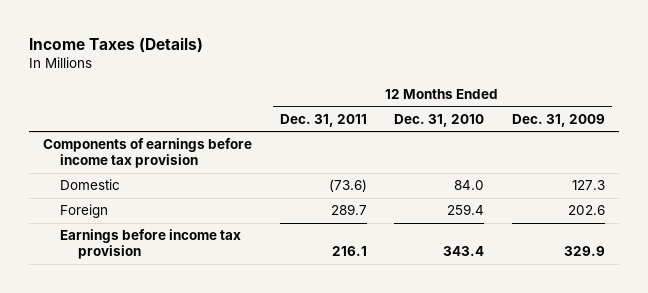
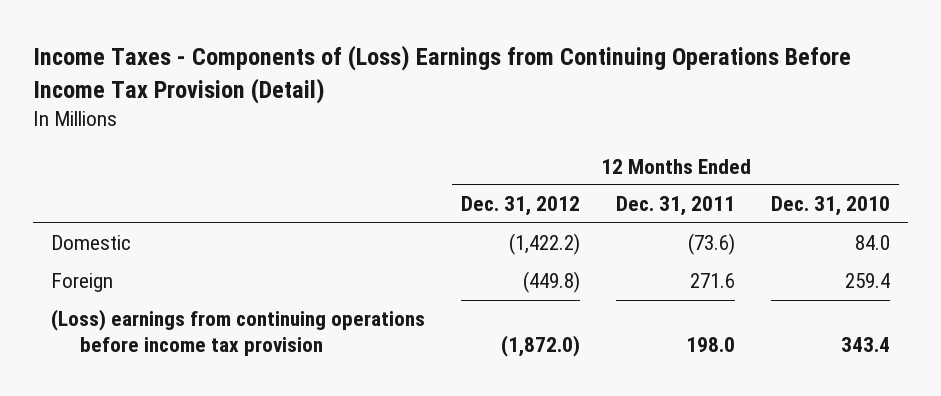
- Income Taxes (Details)
+ Income Taxes - Components of (Loss) Earnings from Continuing Operations Before Income Tax Provision (Detail)
- | 12 Months Ended Dec. 31, 2011 | 12 Months Ended Dec. 31, 2010 | 12 Months Ended Dec. 31, 2009
+ | 12 Months Ended Dec. 31, 2012 | 12 Months Ended Dec. 31, 2011 | 12 Months Ended Dec. 31, 2010
- Components of earnings before income tax provision
- Foreign | 289.7 | 259.4 | 202.6
- Earnings before income tax provision | 216.1 | 343.4 | 329.9
+ Foreign | (449.8) | 271.6 | 259.4
+ (Loss) earnings from continuing operations before income tax provision | (1,872.0) | 198.0 | 343.4

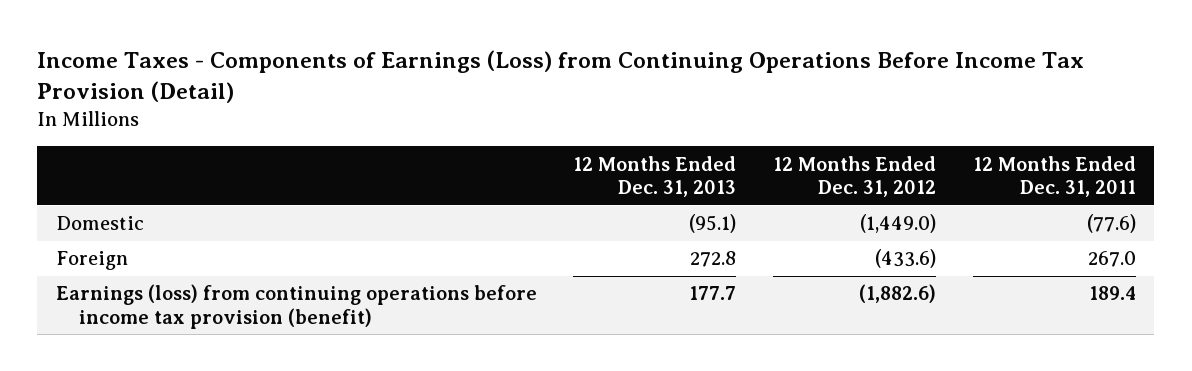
- Income Taxes - Components of (Loss) Earnings from Continuing Operations Before Income Tax Provision (Detail)
+ Income Taxes - Components of Earnings (Loss) from Continuing Operations Before Income Tax Provision (Detail)
- | 12 Months Ended Dec. 31, 2012 | 12 Months Ended Dec. 31, 2011 | 12 Months Ended Dec. 31, 2010
+ | 12 Months Ended Dec. 31, 2013 | 12 Months Ended Dec. 31, 2012 | 12 Months Ended Dec. 31, 2011
- Domestic | (1,422.2) | (73.6) | 84.0
- Foreign | (449.8) | 271.6 | 259.4
- (Loss) earnings from continuing operations before income tax provision | (1,872.0) | 198.0 | 343.4
+ Domestic | (95.1) | (1,449.0) | (77.6)
+ Foreign | 272.8 | (433.6) | 267.0
+ Earnings (loss) from continuing operations before income tax provision (benefit) | 177.7 | (1,882.6) | 189.4

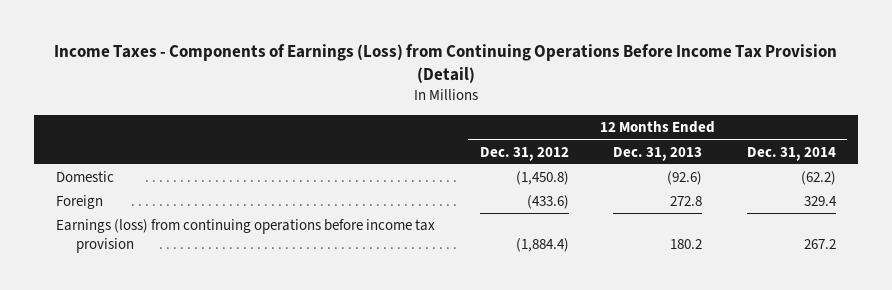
- | 12 Months Ended Dec. 31, 2013 | 12 Months Ended Dec. 31, 2012 | 12 Months Ended Dec. 31, 2011
+ | 12 Months Ended Dec. 31, 2012 | 12 Months Ended Dec. 31, 2013 | 12 Months Ended Dec. 31, 2014
- Domestic | (95.1) | (1,449.0) | (77.6)
+ Domestic | (1,450.8) | (92.6) | (62.2)
- Earnings (loss) from continuing operations before income tax provision (benefit) | 177.7 | (1,882.6) | 189.4
+ Earnings (loss) from continuing operations before income tax provision | (1,884.4) | 180.2 | 267.2

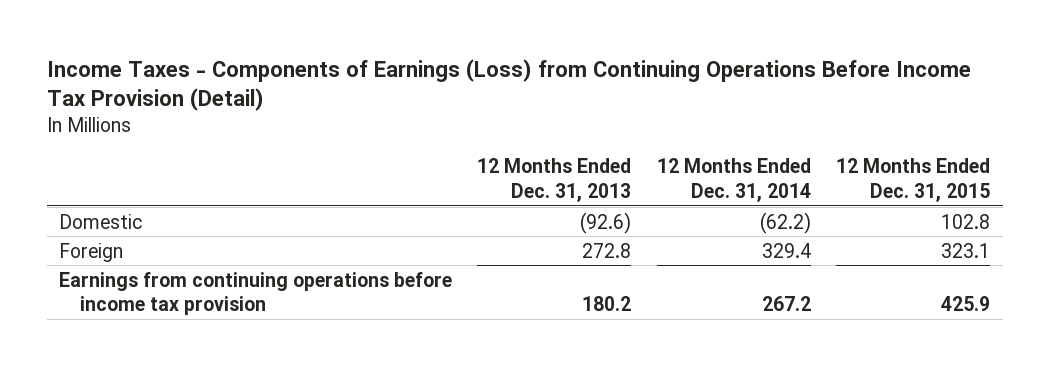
- | 12 Months Ended Dec. 31, 2012 | 12 Months Ended Dec. 31, 2013 | 12 Months Ended Dec. 31, 2014
+ | 12 Months Ended Dec. 31, 2013 | 12 Months Ended Dec. 31, 2014 | 12 Months Ended Dec. 31, 2015
- Earnings (loss) from continuing operations before income tax provision | (1,884.4) | 180.2 | 267.2
+ Earnings from continuing operations before income tax provision | 180.2 | 267.2 | 425.9

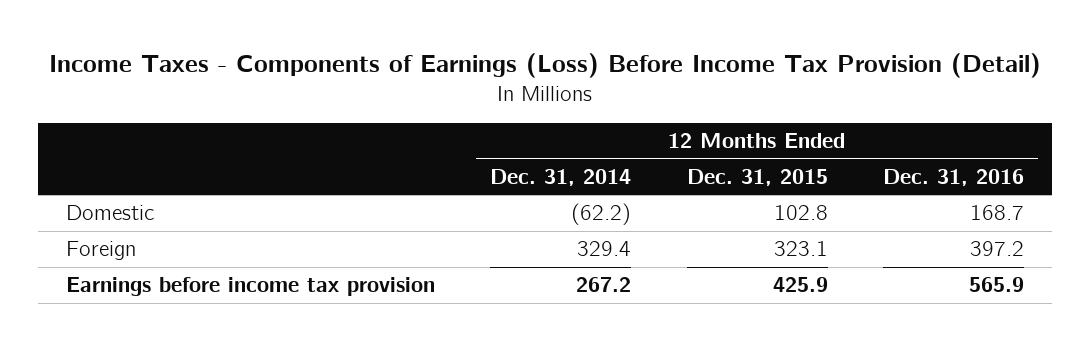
- Income Taxes - Components of Earnings (Loss) from Continuing Operations Before Income Tax Provision (Detail)
+ Income Taxes - Components of Earnings (Loss) Before Income Tax Provision (Detail)
- | 12 Months Ended Dec. 31, 2013 | 12 Months Ended Dec. 31, 2014 | 12 Months Ended Dec. 31, 2015
+ | 12 Months Ended Dec. 31, 2014 | 12 Months Ended Dec. 31, 2015 | 12 Months Ended Dec. 31, 2016
- Earnings from continuing operations before income tax provision | 180.2 | 267.2 | 425.9
+ Earnings before income tax provision | 267.2 | 425.9 | 565.9

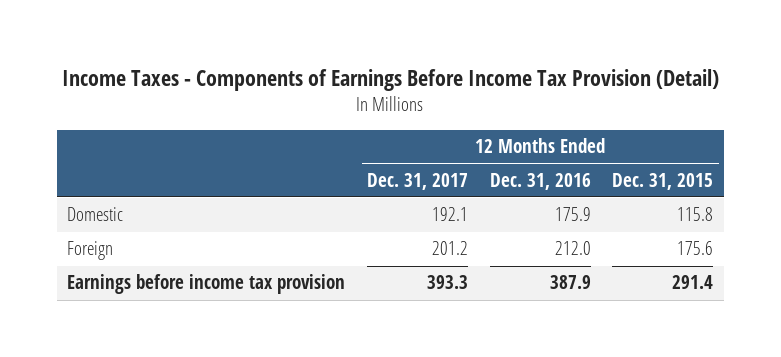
- Income Taxes - Components of Earnings (Loss) Before Income Tax Provision (Detail)
+ Income Taxes - Components of Earnings Before Income Tax Provision (Detail)
- | 12 Months Ended Dec. 31, 2014 | 12 Months Ended Dec. 31, 2015 | 12 Months Ended Dec. 31, 2016
+ | 12 Months Ended Dec. 31, 2017 | 12 Months Ended Dec. 31, 2016 | 12 Months Ended Dec. 31, 2015
- Domestic | (62.2) | 102.8 | 168.7
- Foreign | 329.4 | 323.1 | 397.2
- Earnings before income tax provision | 267.2 | 425.9 | 565.9
+ Domestic | 192.1 | 175.9 | 115.8
+ Foreign | 201.2 | 212.0 | 175.6
+ Earnings before income tax provision | 393.3 | 387.9 | 291.4

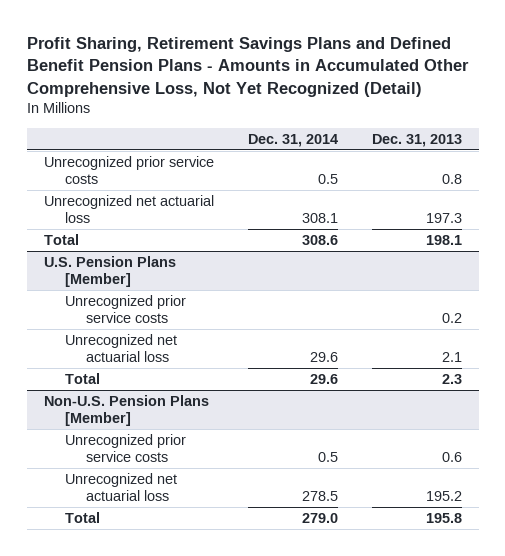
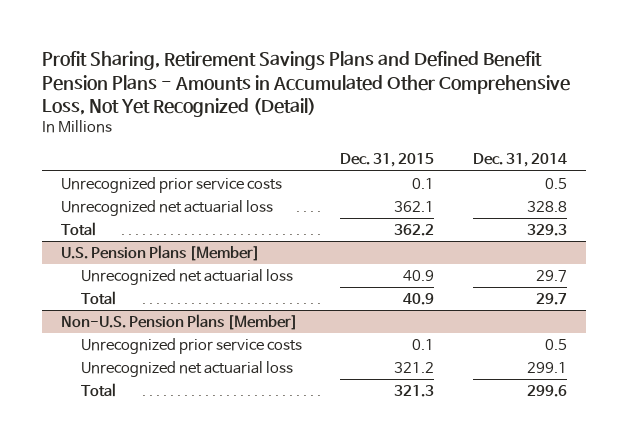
- | Dec. 31, 2014 | Dec. 31, 2013
+ | Dec. 31, 2015 | Dec. 31, 2014
- Unrecognized net actuarial loss | 308.1 | 197.3
- Total | 308.6 | 198.1
+ Unrecognized net actuarial loss | 362.1 | 328.8
+ Total | 362.2 | 329.3
@ U.S. Pension Plans [Member]
- Unrecognized prior service costs | | 0.2
- Unrecognized net actuarial loss | 29.6 | 2.1
- Total | 29.6 | 2.3
+ Unrecognized net actuarial loss | 40.9 | 29.7
+ Total | 40.9 | 29.7
@ Non-U.S. Pension Plans [Member]
- Unrecognized net actuarial loss | 278.5 | 195.2
- Total | 279.0 | 195.8
+ Unrecognized net actuarial loss | 321.2 | 299.1
+ Total | 321.3 | 299.6

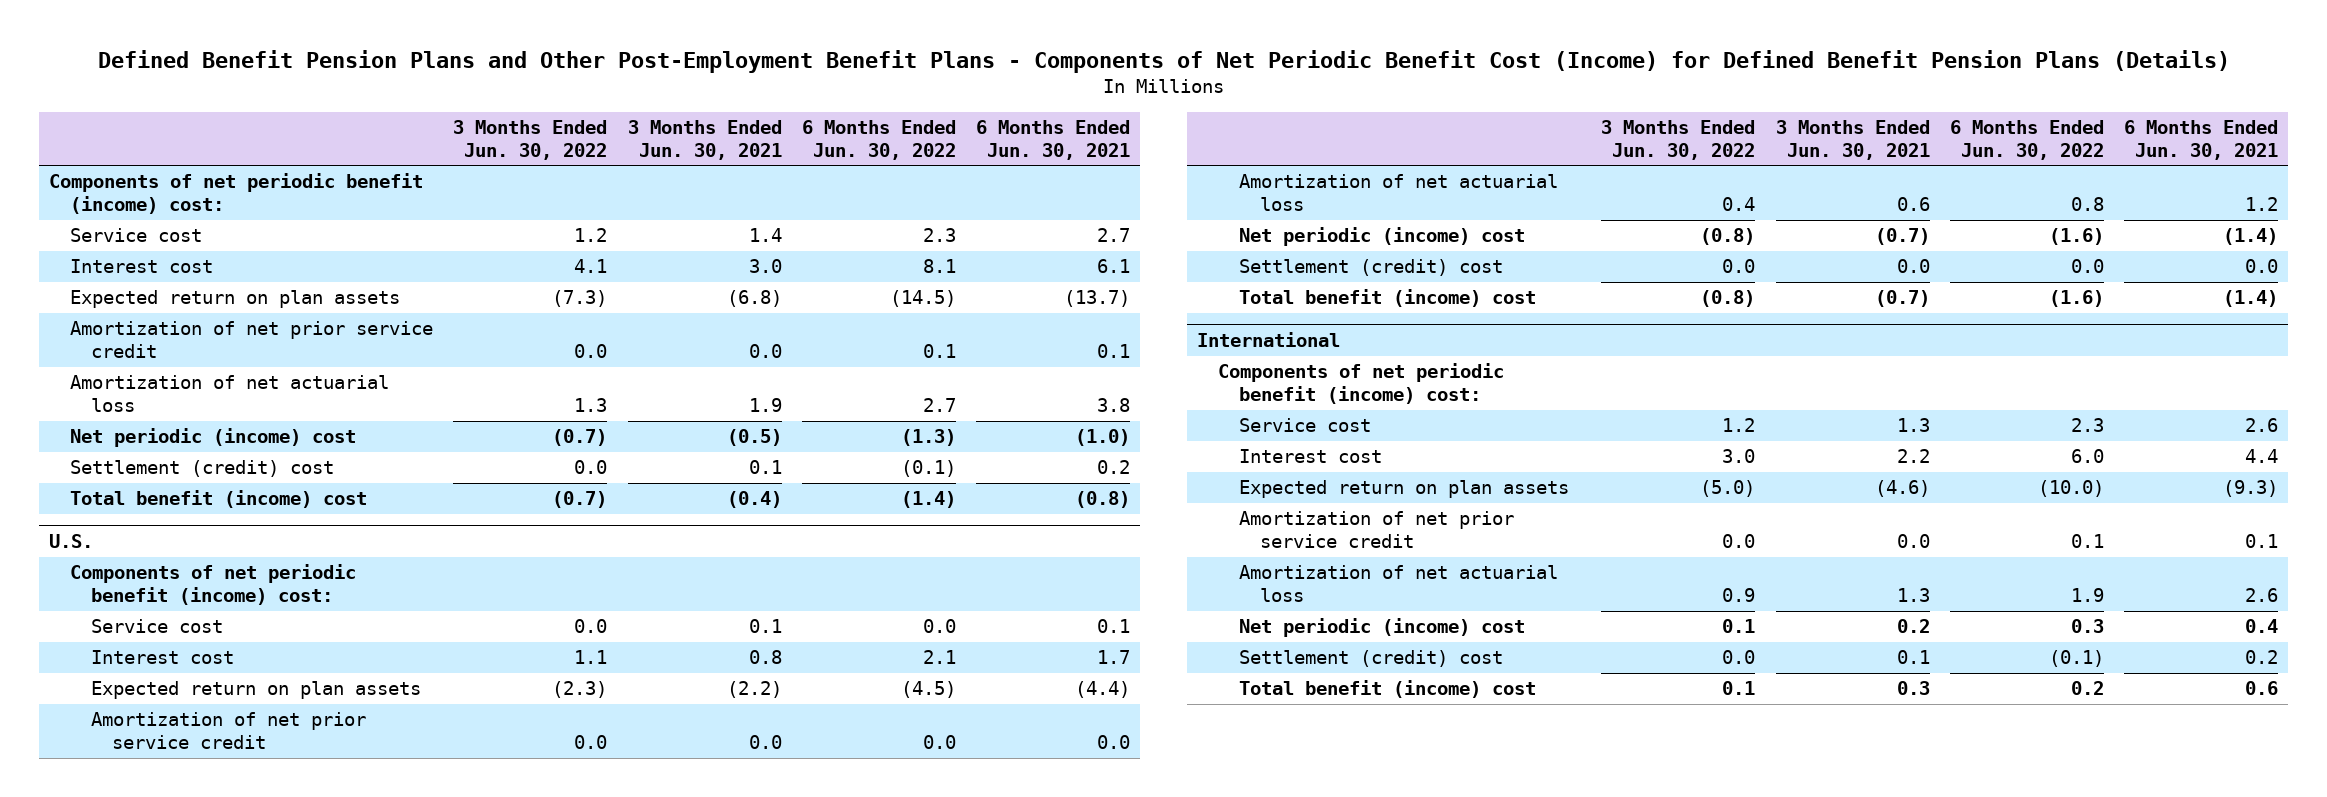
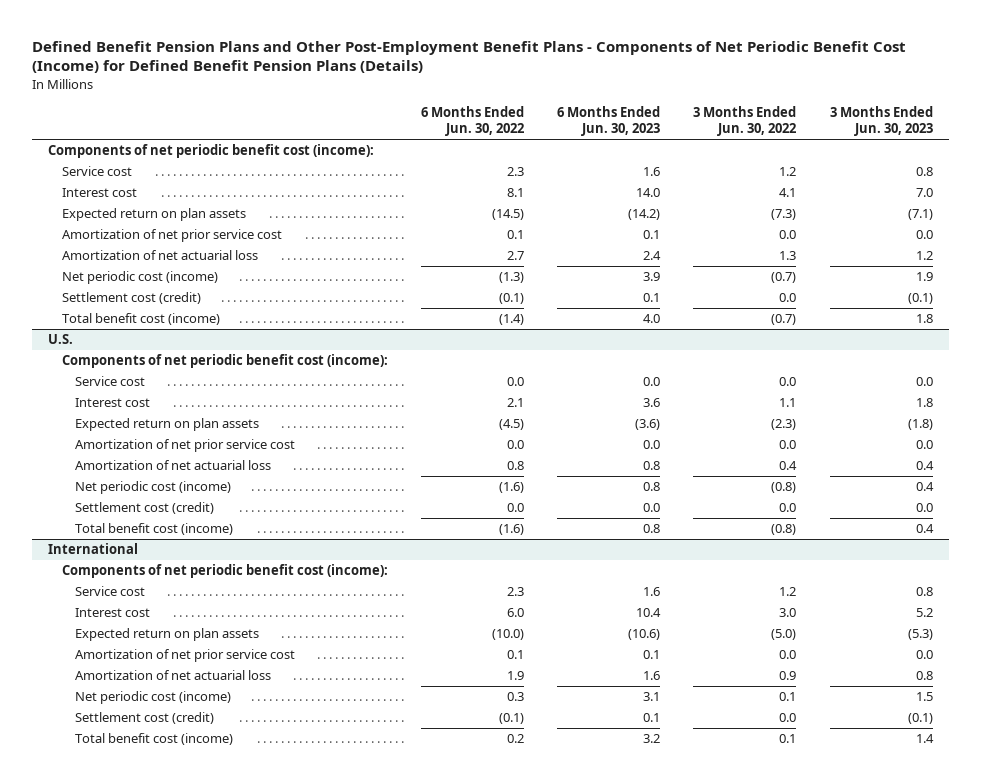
- | 3 Months Ended Jun. 30, 2022 | 3 Months Ended Jun. 30, 2021 | 6 Months Ended Jun. 30, 2022 | 6 Months Ended Jun. 30, 2021
+ | 6 Months Ended Jun. 30, 2022 | 6 Months Ended Jun. 30, 2023 | 3 Months Ended Jun. 30, 2022 | 3 Months Ended Jun. 30, 2023
- Components of net periodic benefit (income) cost:
+ Components of net periodic benefit cost (income):
- Amortization of net prior service credit | 0.0 | 0.0 | 0.1 | 0.1
+ Amortization of net prior service cost | 0.1 | 0.1 | 0.0 | 0.0
- Net periodic (income) cost | (0.7) | (0.5) | (1.3) | (1.0)
- Settlement (credit) cost | 0.0 | 0.1 | (0.1) | 0.2
- Total benefit (income) cost | (0.7) | (0.4) | (1.4) | (0.8)
+ Net periodic cost (income) | (1.3) | 3.9 | (0.7) | 1.9
+ Settlement cost (credit) | (0.1) | 0.1 | 0.0 | (0.1)
+ Total benefit cost (income) | (1.4) | 4.0 | (0.7) | 1.8
@ U.S.
- Components of net periodic benefit (income) cost:
+ Components of net periodic benefit cost (income):
- Amortization of net prior service credit | 0.0 | 0.0 | 0.0 | 0.0
+ Amortization of net prior service cost | 0.0 | 0.0 | 0.0 | 0.0
- Net periodic (income) cost | (0.8) | (0.7) | (1.6) | (1.4)
- Settlement (credit) cost | 0.0 | 0.0 | 0.0 | 0.0
- Total benefit (income) cost | (0.8) | (0.7) | (1.6) | (1.4)
+ Net periodic cost (income) | (1.6) | 0.8 | (0.8) | 0.4
+ Settlement cost (credit) | 0.0 | 0.0 | 0.0 | 0.0
+ Total benefit cost (income) | (1.6) | 0.8 | (0.8) | 0.4
@ International
- Components of net periodic benefit (income) cost:
+ Components of net periodic benefit cost (income):
- Amortization of net prior service credit | 0.0 | 0.0 | 0.1 | 0.1
+ Amortization of net prior service cost | 0.1 | 0.1 | 0.0 | 0.0
- Net periodic (income) cost | 0.1 | 0.2 | 0.3 | 0.4
- Settlement (credit) cost | 0.0 | 0.1 | (0.1) | 0.2
- Total benefit (income) cost | 0.1 | 0.3 | 0.2 | 0.6
+ Net periodic cost (income) | 0.3 | 3.1 | 0.1 | 1.5
+ Settlement cost (credit) | (0.1) | 0.1 | 0.0 | (0.1)
+ Total benefit cost (income) | 0.2 | 3.2 | 0.1 | 1.4

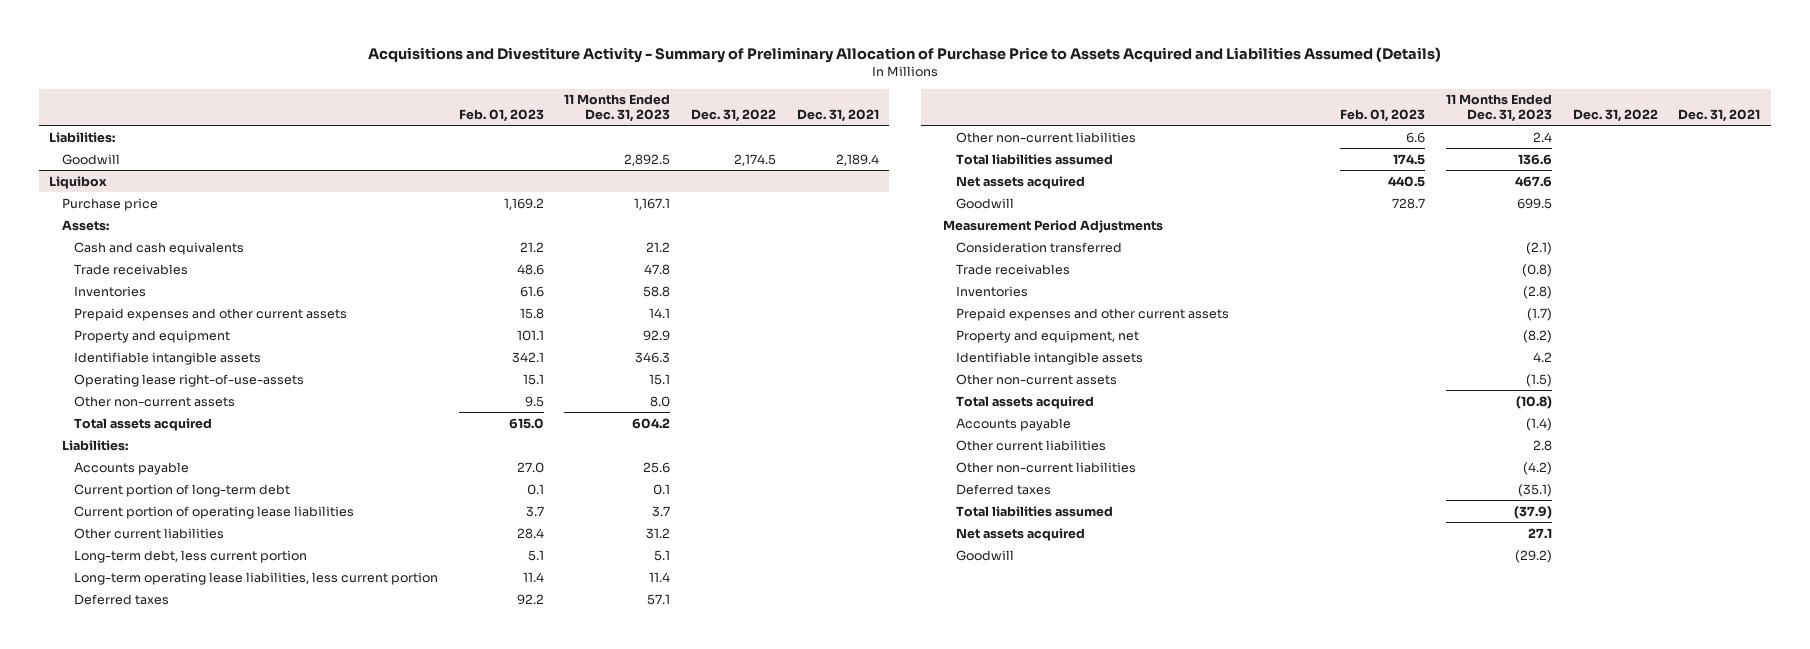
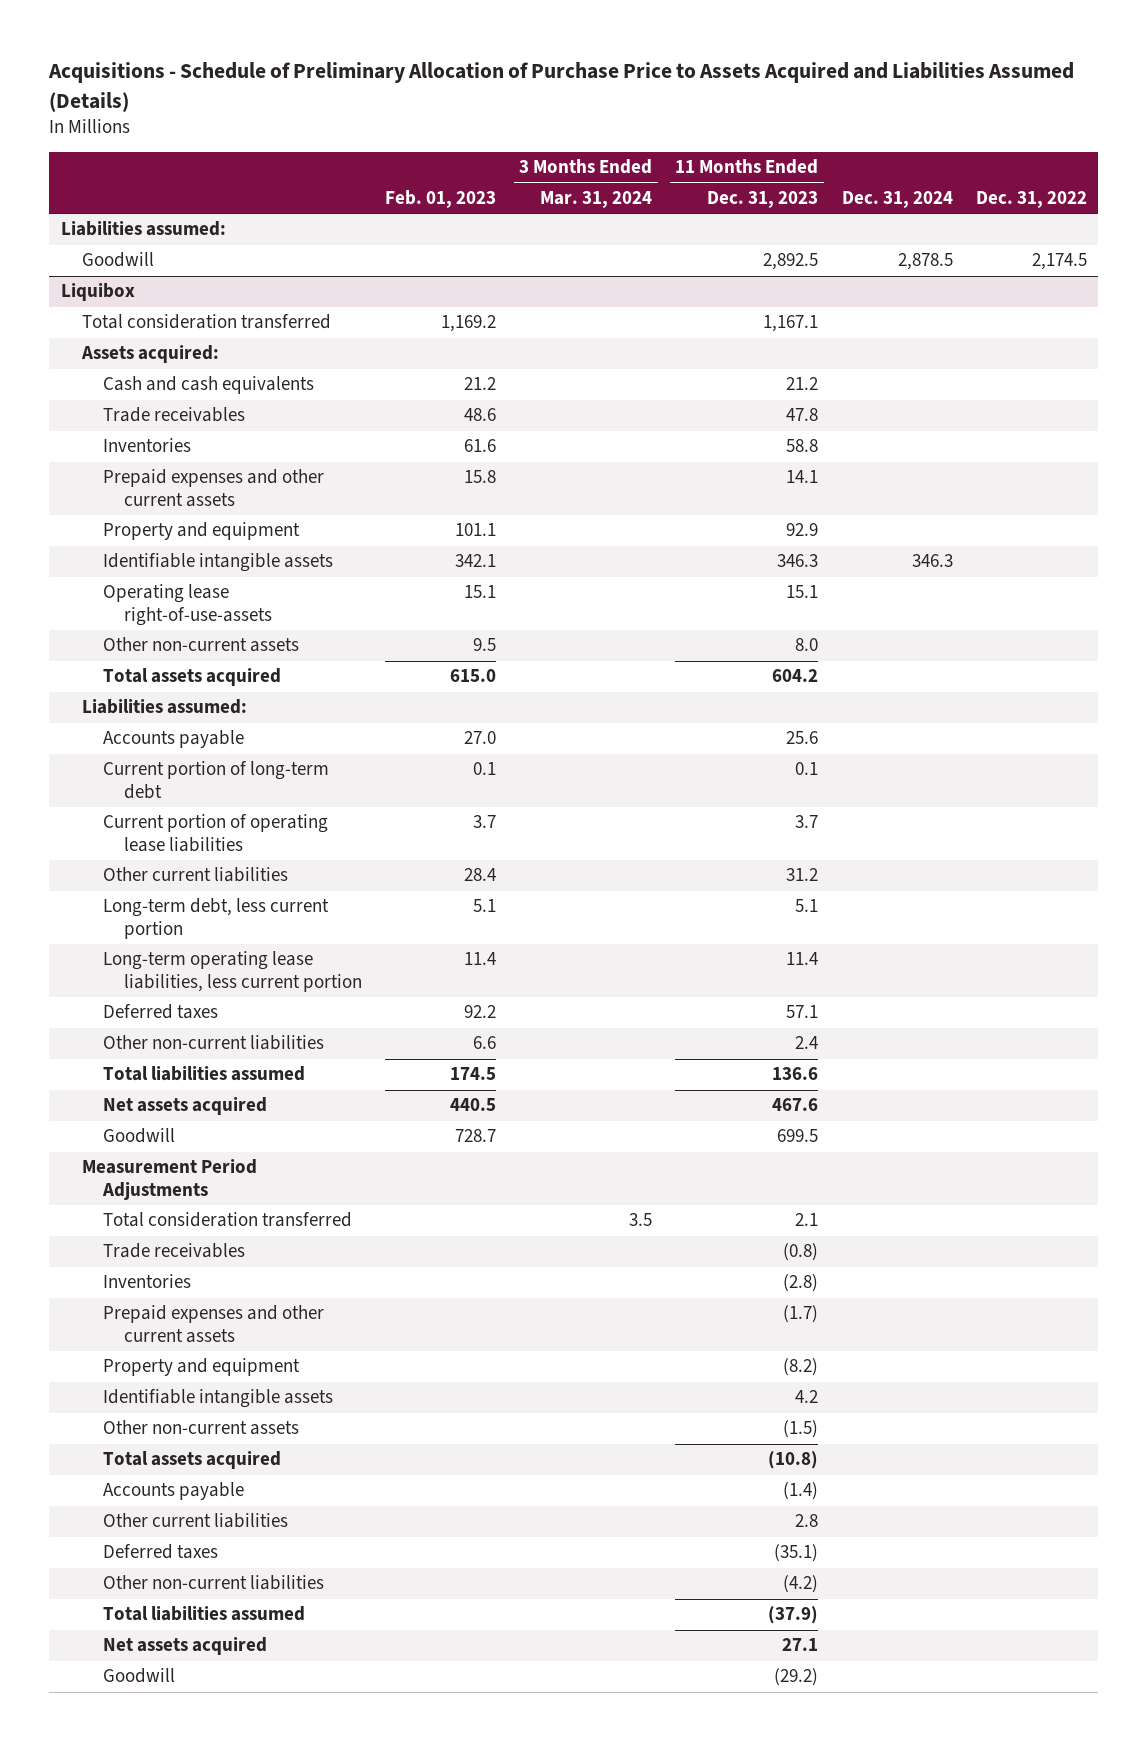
- Acquisitions and Divestiture Activity - Summary of Preliminary Allocation of Purchase Price to Assets Acquired and Liabilities Assumed (Details)
+ Acquisitions - Schedule of Preliminary Allocation of Purchase Price to Assets Acquired and Liabilities Assumed (Details)
- | Feb. 01, 2023 | 11 Months Ended Dec. 31, 2023 | Dec. 31, 2022 | Dec. 31, 2021
+ | Feb. 01, 2023 | 3 Months Ended Mar. 31, 2024 | 11 Months Ended Dec. 31, 2023 | Dec. 31, 2024 | Dec. 31, 2022
- Liabilities:
+ Liabilities assumed:
@ Liquibox
- Purchase price | 1,169.2 | 1,167.1 | |
- Assets:
+ Total consideration transferred | 1,169.2 | | 1,167.1 | |
+ Assets acquired:
- Liabilities:
+ Liabilities assumed:
- Consideration transferred | | (2.1) | |
+ Total consideration transferred | | 3.5 | 2.1 | |
- Property and equipment, net | | (8.2) | |
+ Property and equipment | | | (8.2) | |
moved down: Other non-current liabilities | | | (4.2) | |

